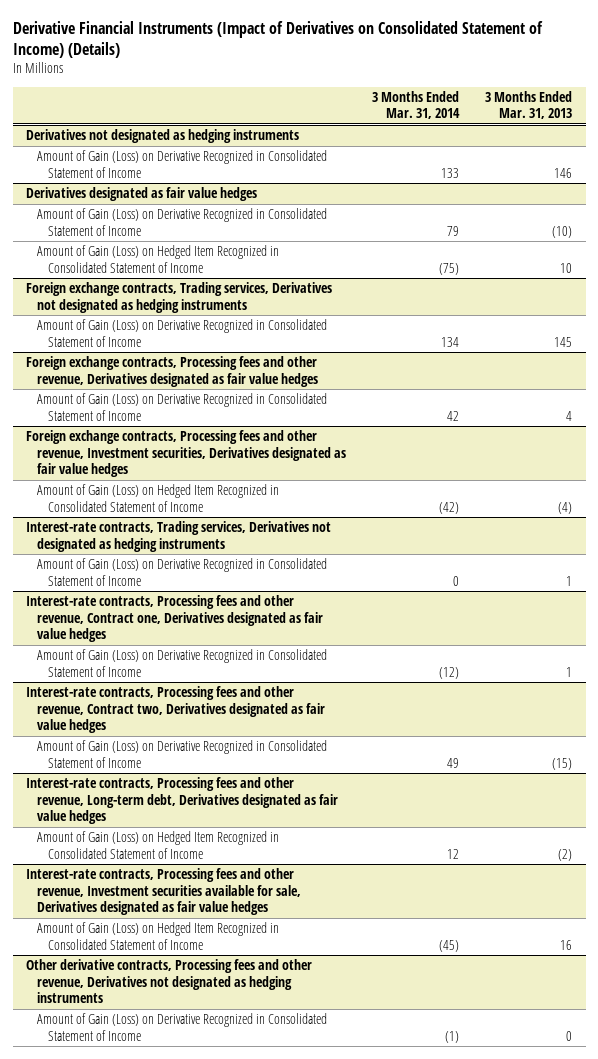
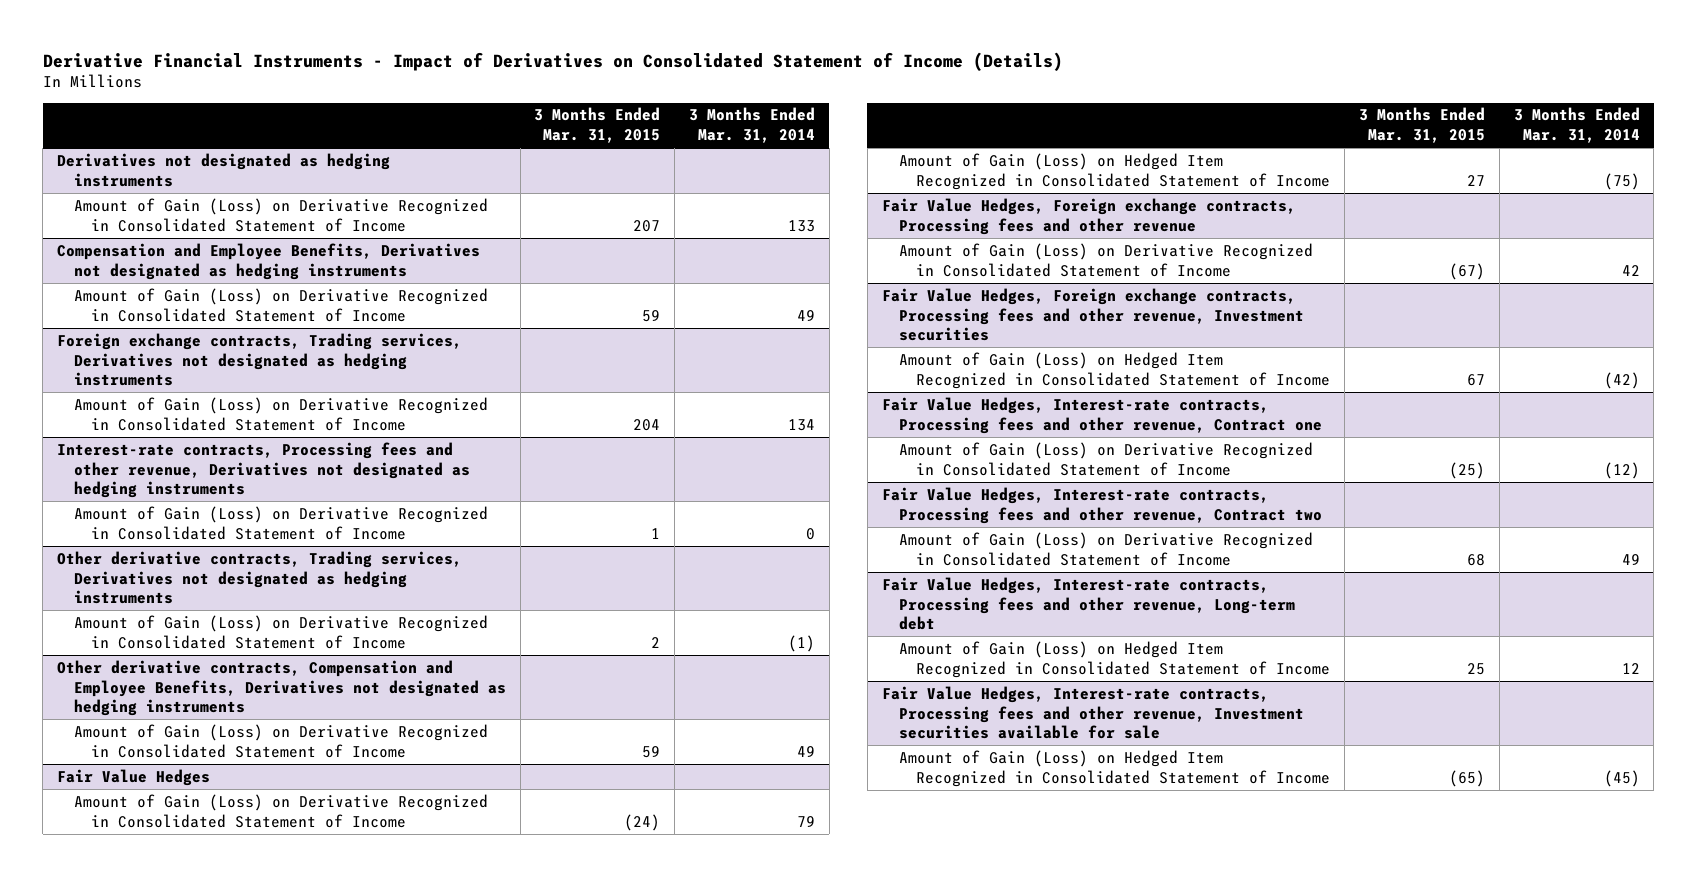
- Derivative Financial Instruments (Impact of Derivatives on Consolidated Statement of Income) (Details)
+ Derivative Financial Instruments - Impact of Derivatives on Consolidated Statement of Income (Details)
- | 3 Months Ended Mar. 31, 2014 | 3 Months Ended Mar. 31, 2013
+ | 3 Months Ended Mar. 31, 2015 | 3 Months Ended Mar. 31, 2014
- Derivatives designated as fair value hedges
- Amount of Gain (Loss) on Derivative Recognized in Consolidated Statement of Income | 79 | (10)
- Amount of Gain (Loss) on Hedged Item Recognized in Consolidated Statement of Income | (75) | 10
+ Compensation and Employee Benefits, Derivatives not designated as hedging instruments
+ Amount of Gain (Loss) on Derivative Recognized in Consolidated Statement of Income | 59 | 49
- Foreign exchange contracts, Processing fees and other revenue, Derivatives designated as fair value hedges
+ Interest-rate contracts, Processing fees and other revenue, Derivatives not designated as hedging instruments
+ Amount of Gain (Loss) on Derivative Recognized in Consolidated Statement of Income | 1 | 0
+ Other derivative contracts, Trading services, Derivatives not designated as hedging instruments
+ Amount of Gain (Loss) on Derivative Recognized in Consolidated Statement of Income | 2 | (1)
+ Other derivative contracts, Compensation and Employee Benefits, Derivatives not designated as hedging instruments
+ Amount of Gain (Loss) on Derivative Recognized in Consolidated Statement of Income | 59 | 49
+ Fair Value Hedges
+ Amount of Gain (Loss) on Derivative Recognized in Consolidated Statement of Income | (24) | 79
+ Amount of Gain (Loss) on Hedged Item Recognized in Consolidated Statement of Income | 27 | (75)
+ Fair Value Hedges, Foreign exchange contracts, Processing fees and other revenue
- Foreign exchange contracts, Processing fees and other revenue, Investment securities, Derivatives designated as fair value hedges
+ Fair Value Hedges, Foreign exchange contracts, Processing fees and other revenue, Investment securities
- Interest-rate contracts, Trading services, Derivatives not designated as hedging instruments
- Amount of Gain (Loss) on Derivative Recognized in Consolidated Statement of Income | 0 | 1
- Interest-rate contracts, Processing fees and other revenue, Contract one, Derivatives designated as fair value hedges
+ Fair Value Hedges, Interest-rate contracts, Processing fees and other revenue, Contract one
- Interest-rate contracts, Processing fees and other revenue, Contract two, Derivatives designated as fair value hedges
+ Fair Value Hedges, Interest-rate contracts, Processing fees and other revenue, Contract two
- Interest-rate contracts, Processing fees and other revenue, Long-term debt, Derivatives designated as fair value hedges
+ Fair Value Hedges, Interest-rate contracts, Processing fees and other revenue, Long-term debt
- Interest-rate contracts, Processing fees and other revenue, Investment securities available for sale, Derivatives designated as fair value hedges
+ Fair Value Hedges, Interest-rate contracts, Processing fees and other revenue, Investment securities available for sale
- Other derivative contracts, Processing fees and other revenue, Derivatives not designated as hedging instruments
- Amount of Gain (Loss) on Derivative Recognized in Consolidated Statement of Income | (1) | 0

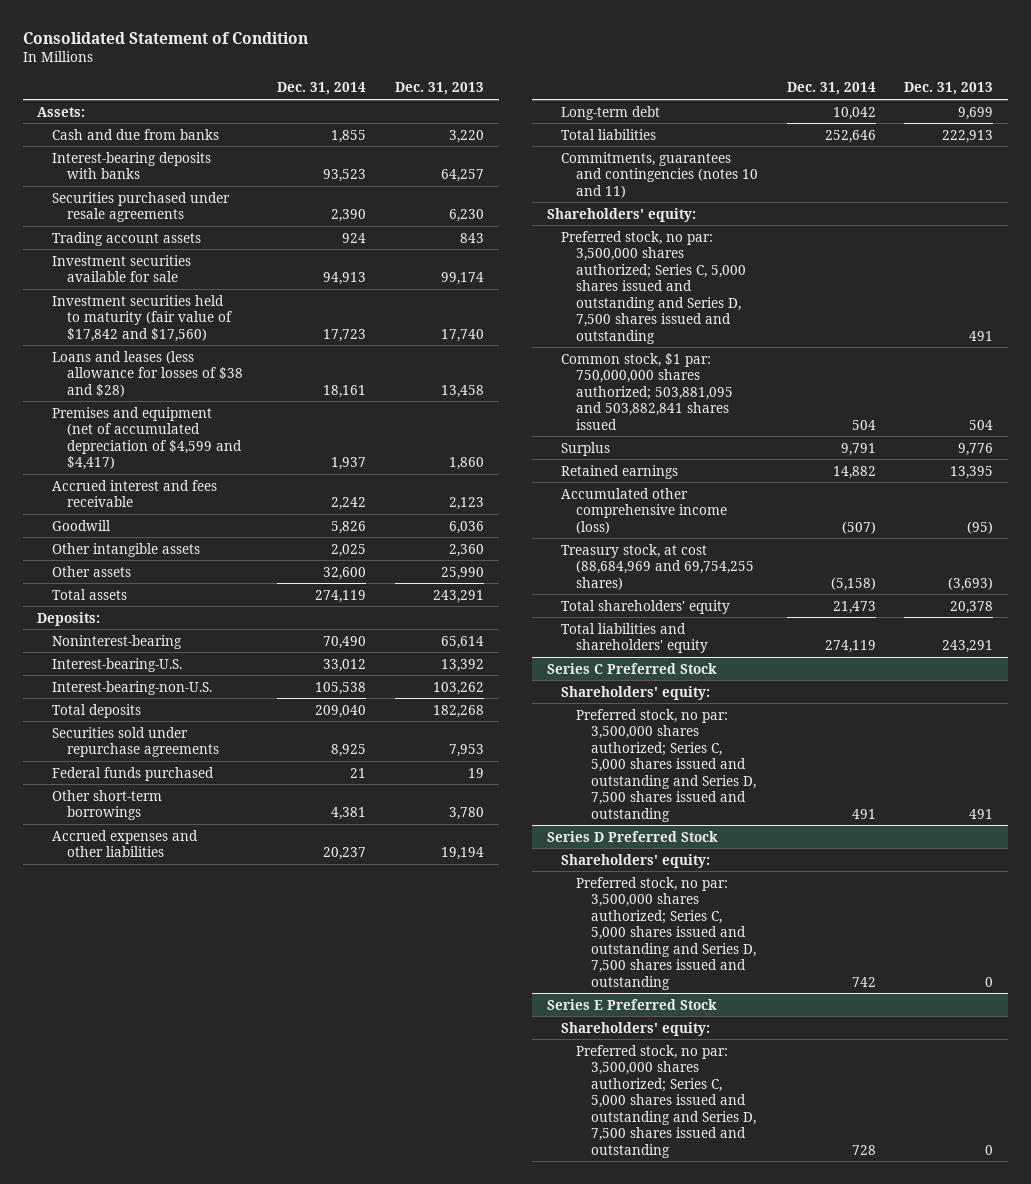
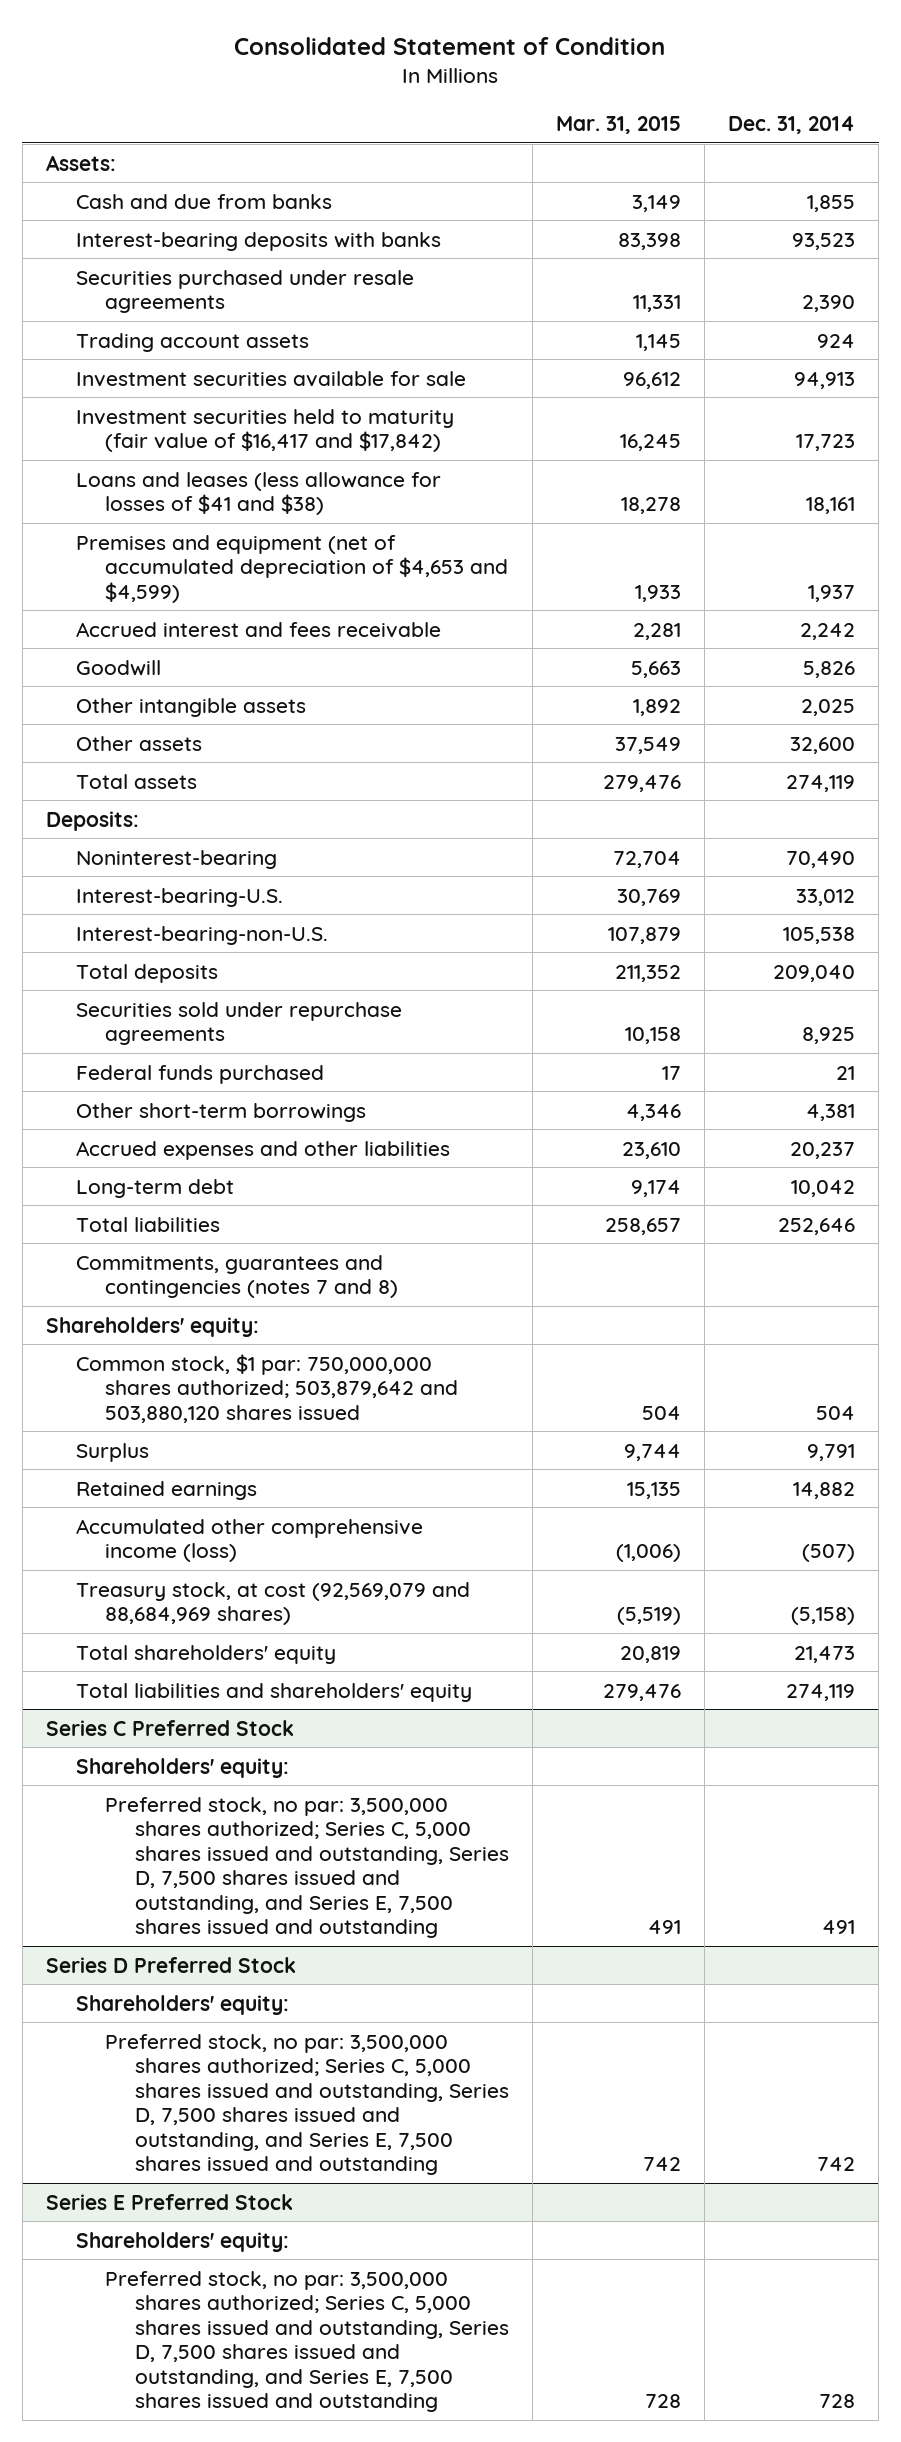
- | Dec. 31, 2014 | Dec. 31, 2013
+ | Mar. 31, 2015 | Dec. 31, 2014
- Investment securities held to maturity (fair value of $17,842 and $17,560) | 17,723 | 17,740
- Loans and leases (less allowance for losses of $38 and $28) | 18,161 | 13,458
- Premises and equipment (net of accumulated depreciation of $4,599 and $4,417) | 1,937 | 1,860
+ Investment securities held to maturity (fair value of $16,417 and $17,842) | 16,245 | 17,723
+ Loans and leases (less allowance for losses of $41 and $38) | 18,278 | 18,161
+ Premises and equipment (net of accumulated depreciation of $4,653 and $4,599) | 1,933 | 1,937
- Commitments, guarantees and contingencies (notes 10 and 11)
+ Commitments, guarantees and contingencies (notes 7 and 8)
- Preferred stock, no par: 3,500,000 shares authorized; Series C, 5,000 shares issued and outstanding and Series D, 7,500 shares issued and outstanding | | 491
- Common stock, $1 par: 750,000,000 shares authorized; 503,881,095 and 503,882,841 shares issued | 504 | 504
+ Common stock, $1 par: 750,000,000 shares authorized; 503,879,642 and 503,880,120 shares issued | 504 | 504
- Treasury stock, at cost (88,684,969 and 69,754,255 shares) | (5,158) | (3,693)
+ Treasury stock, at cost (92,569,079 and 88,684,969 shares) | (5,519) | (5,158)
@ Series C Preferred Stock
- Preferred stock, no par: 3,500,000 shares authorized; Series C, 5,000 shares issued and outstanding and Series D, 7,500 shares issued and outstanding | 491 | 491
+ Preferred stock, no par: 3,500,000 shares authorized; Series C, 5,000 shares issued and outstanding, Series D, 7,500 shares issued and outstanding, and Series E, 7,500 shares issued and outstanding | 491 | 491
@ Series D Preferred Stock
- Preferred stock, no par: 3,500,000 shares authorized; Series C, 5,000 shares issued and outstanding and Series D, 7,500 shares issued and outstanding | 742 | 0
+ Preferred stock, no par: 3,500,000 shares authorized; Series C, 5,000 shares issued and outstanding, Series D, 7,500 shares issued and outstanding, and Series E, 7,500 shares issued and outstanding | 742 | 742
@ Series E Preferred Stock
- Preferred stock, no par: 3,500,000 shares authorized; Series C, 5,000 shares issued and outstanding and Series D, 7,500 shares issued and outstanding | 728 | 0
+ Preferred stock, no par: 3,500,000 shares authorized; Series C, 5,000 shares issued and outstanding, Series D, 7,500 shares issued and outstanding, and Series E, 7,500 shares issued and outstanding | 728 | 728

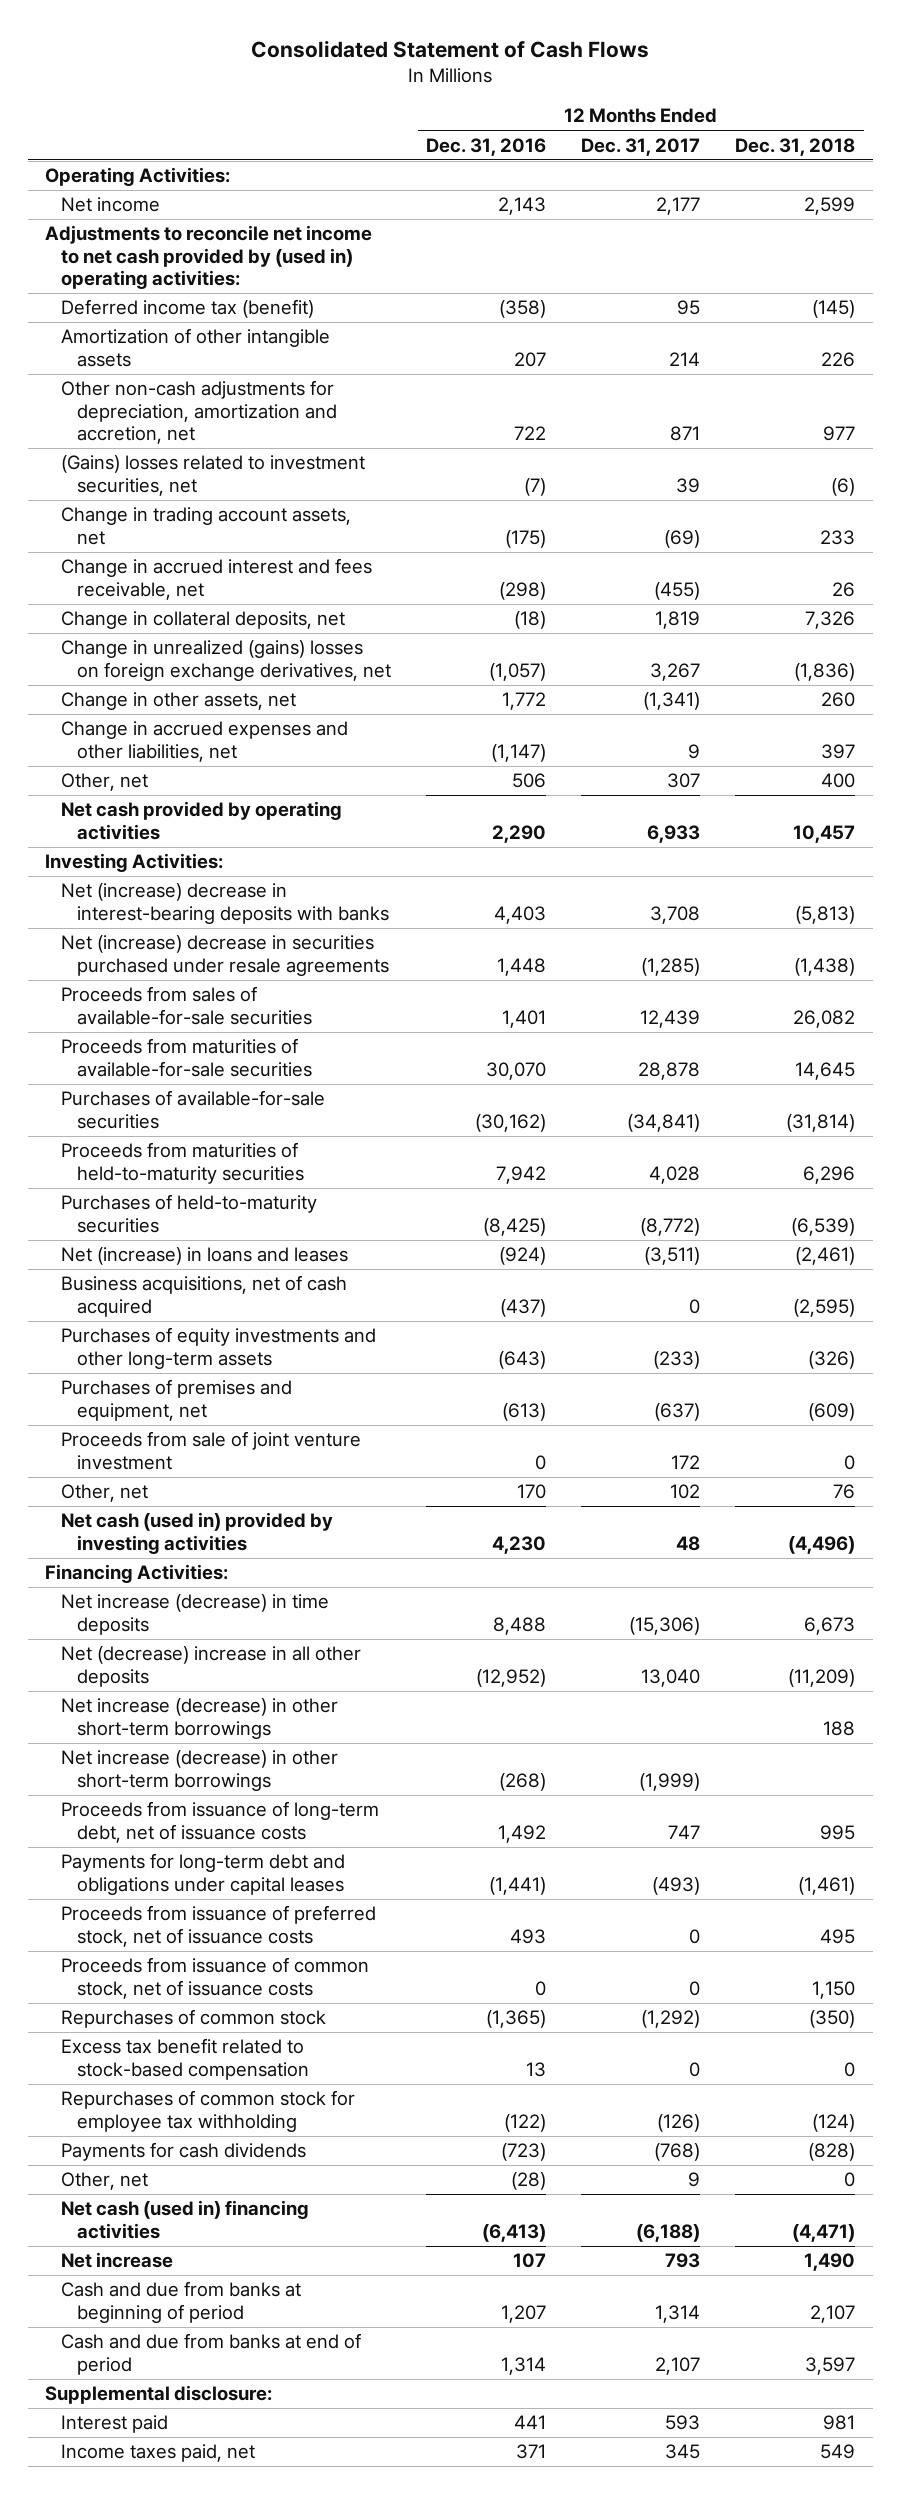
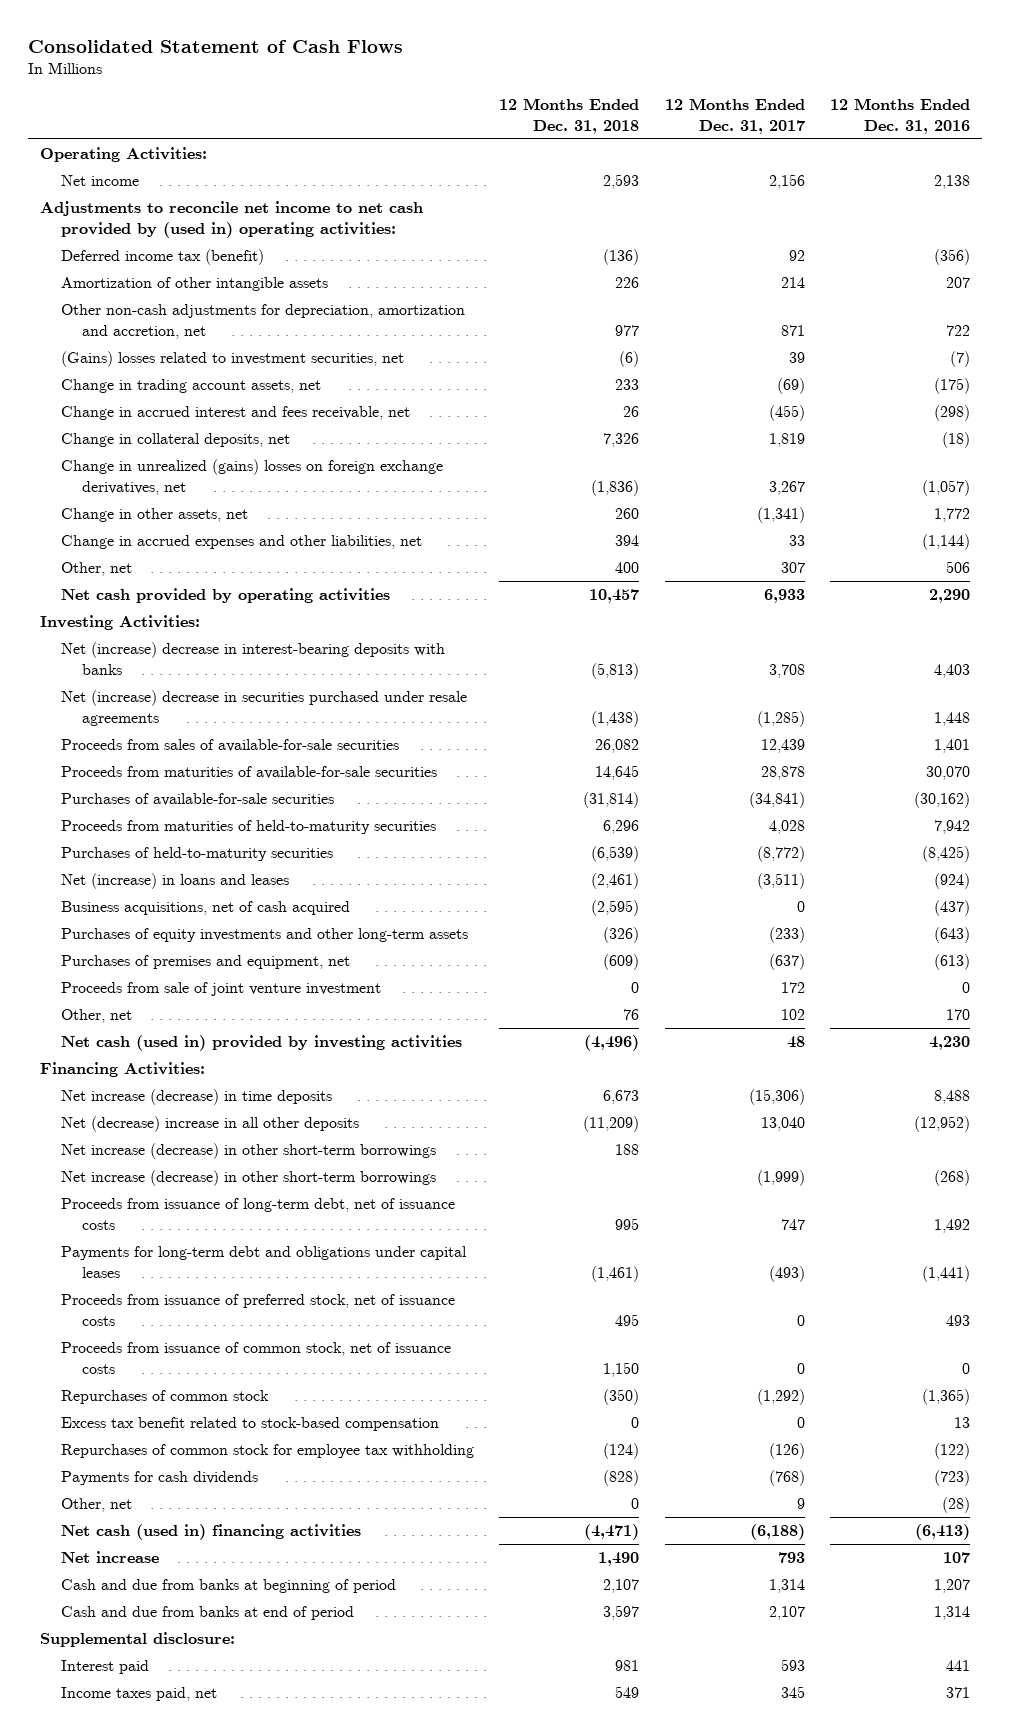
- | 12 Months Ended Dec. 31, 2016 | 12 Months Ended Dec. 31, 2017 | 12 Months Ended Dec. 31, 2018
+ | 12 Months Ended Dec. 31, 2018 | 12 Months Ended Dec. 31, 2017 | 12 Months Ended Dec. 31, 2016
- Net income | 2,143 | 2,177 | 2,599
+ Net income | 2,593 | 2,156 | 2,138
- Deferred income tax (benefit) | (358) | 95 | (145)
+ Deferred income tax (benefit) | (136) | 92 | (356)
- Change in accrued expenses and other liabilities, net | (1,147) | 9 | 397
+ Change in accrued expenses and other liabilities, net | 394 | 33 | (1,144)

